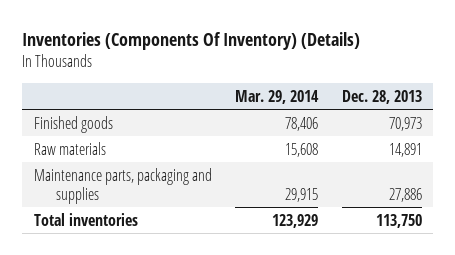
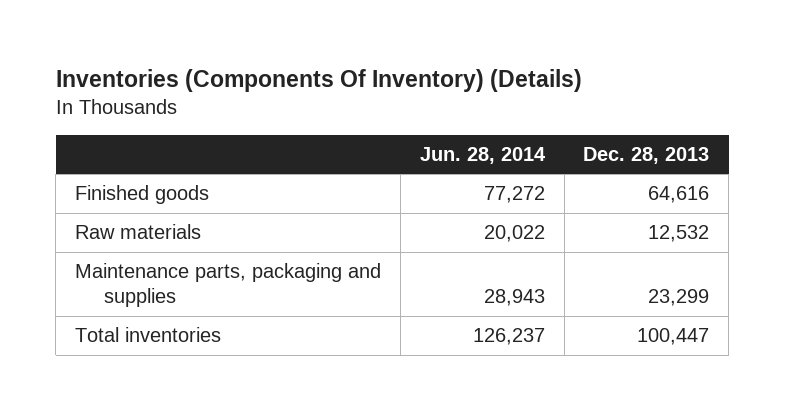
- | Mar. 29, 2014 | Dec. 28, 2013
+ | Jun. 28, 2014 | Dec. 28, 2013
- Finished goods | 78,406 | 70,973
- Raw materials | 15,608 | 14,891
- Maintenance parts, packaging and supplies | 29,915 | 27,886
- Total inventories | 123,929 | 113,750
+ Finished goods | 77,272 | 64,616
+ Raw materials | 20,022 | 12,532
+ Maintenance parts, packaging and supplies | 28,943 | 23,299
+ Total inventories | 126,237 | 100,447

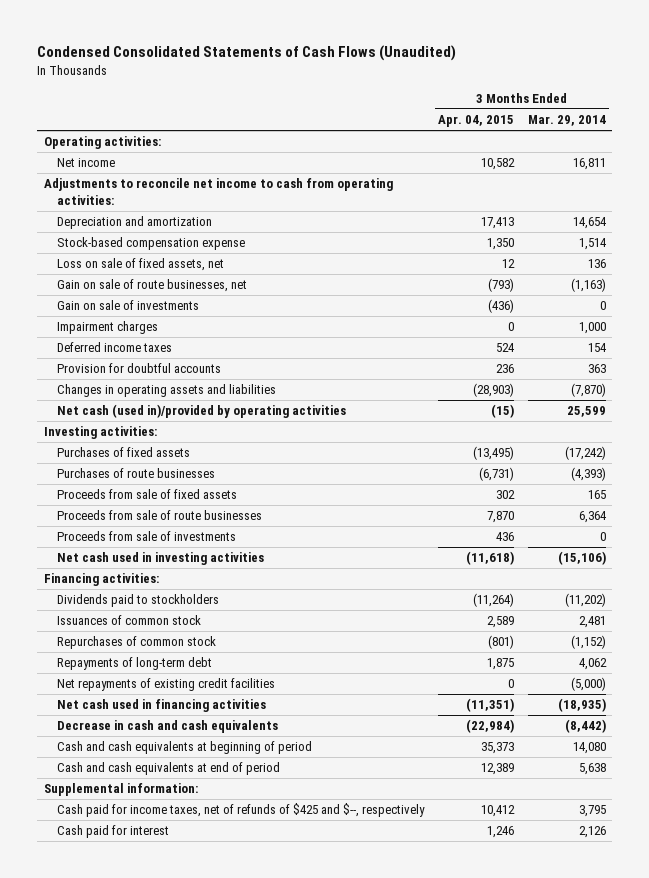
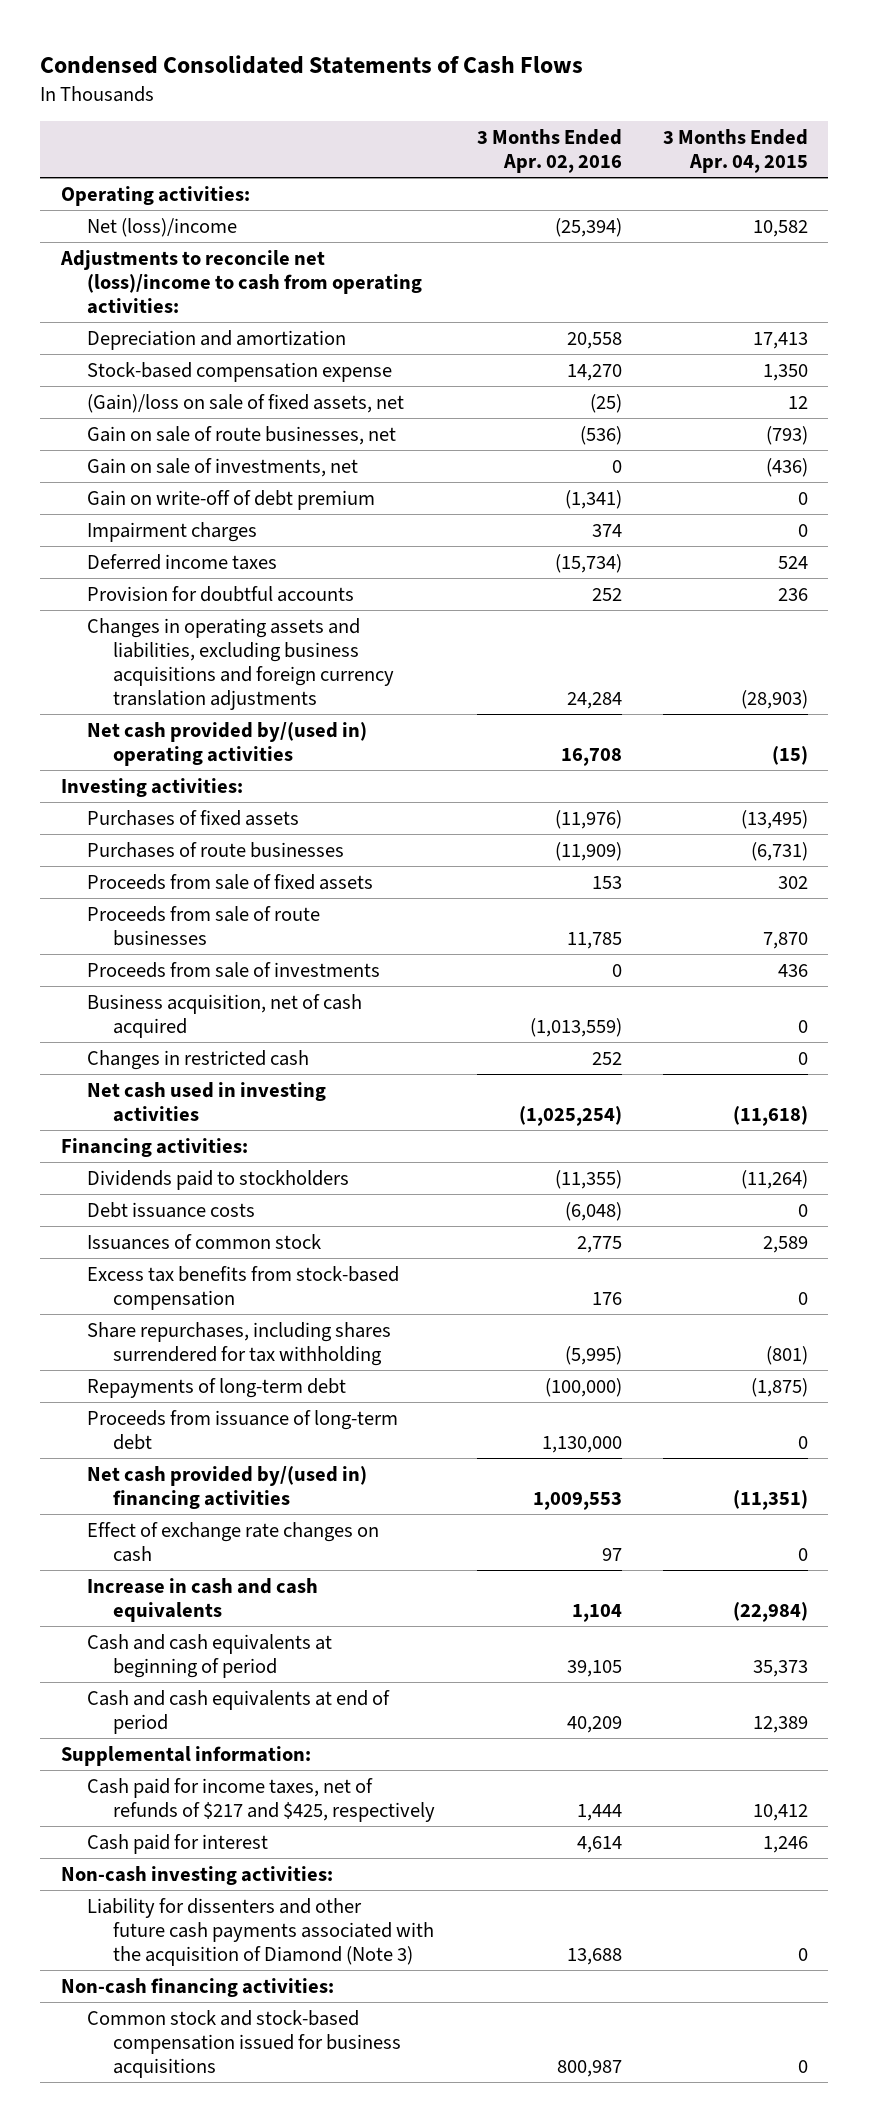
- Condensed Consolidated Statements of Cash Flows (Unaudited)
+ Condensed Consolidated Statements of Cash Flows
- | 3 Months Ended Apr. 04, 2015 | 3 Months Ended Mar. 29, 2014
+ | 3 Months Ended Apr. 02, 2016 | 3 Months Ended Apr. 04, 2015
- Net income | 10,582 | 16,811
- Adjustments to reconcile net income to cash from operating activities:
+ Net (loss)/income | (25,394) | 10,582
+ Adjustments to reconcile net (loss)/income to cash from operating activities:
- Loss on sale of fixed assets, net | 12 | 136
+ (Gain)/loss on sale of fixed assets, net | (25) | 12
- Gain on sale of investments | (436) | 0
+ Gain on sale of investments, net | 0 | (436)
+ Gain on write-off of debt premium | (1,341) | 0
- Changes in operating assets and liabilities | (28,903) | (7,870)
- Net cash (used in)/provided by operating activities | (15) | 25,599
+ Changes in operating assets and liabilities, excluding business acquisitions and foreign currency translation adjustments | 24,284 | (28,903)
+ Net cash provided by/(used in) operating activities | 16,708 | (15)
+ Business acquisition, net of cash acquired | (1,013,559) | 0
+ Changes in restricted cash | 252 | 0
+ Debt issuance costs | (6,048) | 0
- Repurchases of common stock | (801) | (1,152)
- Repayments of long-term debt | 1,875 | 4,062
- Net repayments of existing credit facilities | 0 | (5,000)
- Net cash used in financing activities | (11,351) | (18,935)
- Decrease in cash and cash equivalents | (22,984) | (8,442)
+ Excess tax benefits from stock-based compensation | 176 | 0
+ Share repurchases, including shares surrendered for tax withholding | (5,995) | (801)
+ Repayments of long-term debt | (100,000) | (1,875)
+ Proceeds from issuance of long-term debt | 1,130,000 | 0
+ Net cash provided by/(used in) financing activities | 1,009,553 | (11,351)
+ Effect of exchange rate changes on cash | 97 | 0
+ Increase in cash and cash equivalents | 1,104 | (22,984)
- Cash paid for income taxes, net of refunds of $425 and $--, respectively | 10,412 | 3,795
+ Cash paid for income taxes, net of refunds of $217 and $425, respectively | 1,444 | 10,412
+ Non-cash investing activities:
+ Liability for dissenters and other future cash payments associated with the acquisition of Diamond (Note 3) | 13,688 | 0
+ Non-cash financing activities:
+ Common stock and stock-based compensation issued for business acquisitions | 800,987 | 0

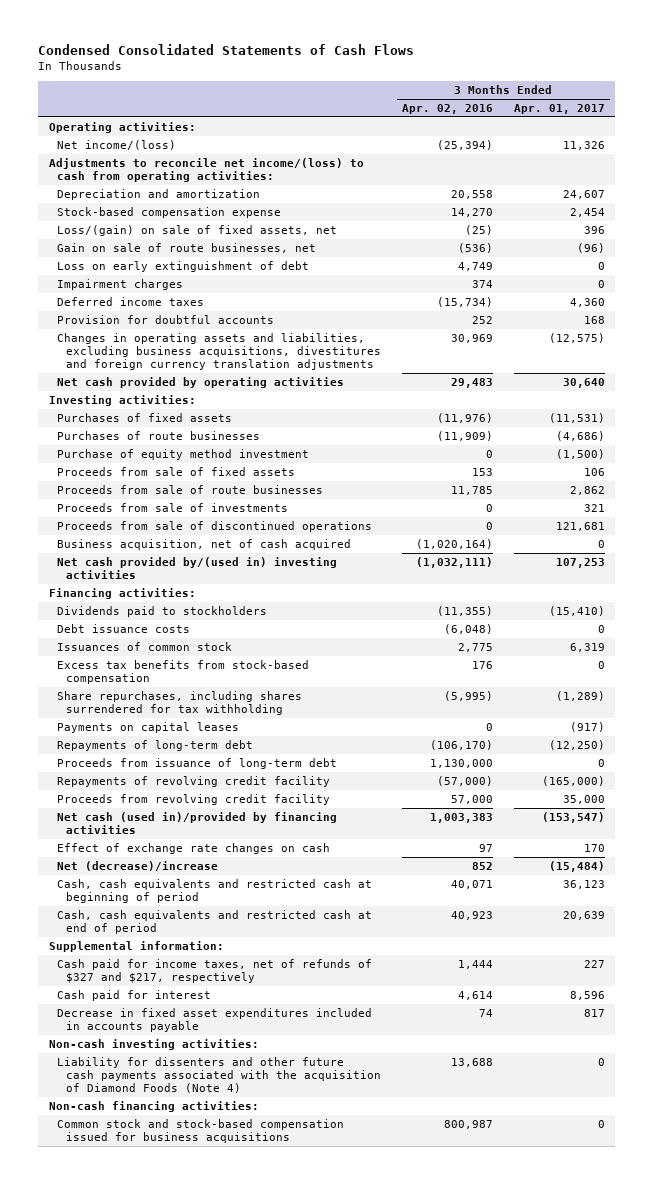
- | 3 Months Ended Apr. 02, 2016 | 3 Months Ended Apr. 04, 2015
+ | 3 Months Ended Apr. 02, 2016 | 3 Months Ended Apr. 01, 2017
- Net (loss)/income | (25,394) | 10,582
- Adjustments to reconcile net (loss)/income to cash from operating activities:
+ Net income/(loss) | (25,394) | 11,326
+ Adjustments to reconcile net income/(loss) to cash from operating activities:
- (Gain)/loss on sale of fixed assets, net | (25) | 12
+ Loss/(gain) on sale of fixed assets, net | (25) | 396
- Gain on sale of investments, net | 0 | (436)
- Gain on write-off of debt premium | (1,341) | 0
+ Loss on early extinguishment of debt | 4,749 | 0
- Changes in operating assets and liabilities, excluding business acquisitions and foreign currency translation adjustments | 24,284 | (28,903)
- Net cash provided by/(used in) operating activities | 16,708 | (15)
+ Changes in operating assets and liabilities, excluding business acquisitions, divestitures and foreign currency translation adjustments | 30,969 | (12,575)
+ Net cash provided by operating activities | 29,483 | 30,640
+ Purchase of equity method investment | 0 | (1,500)
- Business acquisition, net of cash acquired | (1,013,559) | 0
- Changes in restricted cash | 252 | 0
- Net cash used in investing activities | (1,025,254) | (11,618)
+ Proceeds from sale of discontinued operations | 0 | 121,681
+ Business acquisition, net of cash acquired | (1,020,164) | 0
+ Net cash provided by/(used in) investing activities | (1,032,111) | 107,253
- Repayments of long-term debt | (100,000) | (1,875)
+ Payments on capital leases | 0 | (917)
+ Repayments of long-term debt | (106,170) | (12,250)
- Net cash provided by/(used in) financing activities | 1,009,553 | (11,351)
+ Repayments of revolving credit facility | (57,000) | (165,000)
+ Proceeds from revolving credit facility | 57,000 | 35,000
+ Net cash (used in)/provided by financing activities | 1,003,383 | (153,547)
- Increase in cash and cash equivalents | 1,104 | (22,984)
- Cash and cash equivalents at beginning of period | 39,105 | 35,373
- Cash and cash equivalents at end of period | 40,209 | 12,389
+ Net (decrease)/increase | 852 | (15,484)
+ Cash, cash equivalents and restricted cash at beginning of period | 40,071 | 36,123
+ Cash, cash equivalents and restricted cash at end of period | 40,923 | 20,639
- Cash paid for income taxes, net of refunds of $217 and $425, respectively | 1,444 | 10,412
+ Cash paid for income taxes, net of refunds of $327 and $217, respectively | 1,444 | 227
+ Decrease in fixed asset expenditures included in accounts payable | 74 | 817
- Liability for dissenters and other future cash payments associated with the acquisition of Diamond (Note 3) | 13,688 | 0
+ Liability for dissenters and other future cash payments associated with the acquisition of Diamond Foods (Note 4) | 13,688 | 0

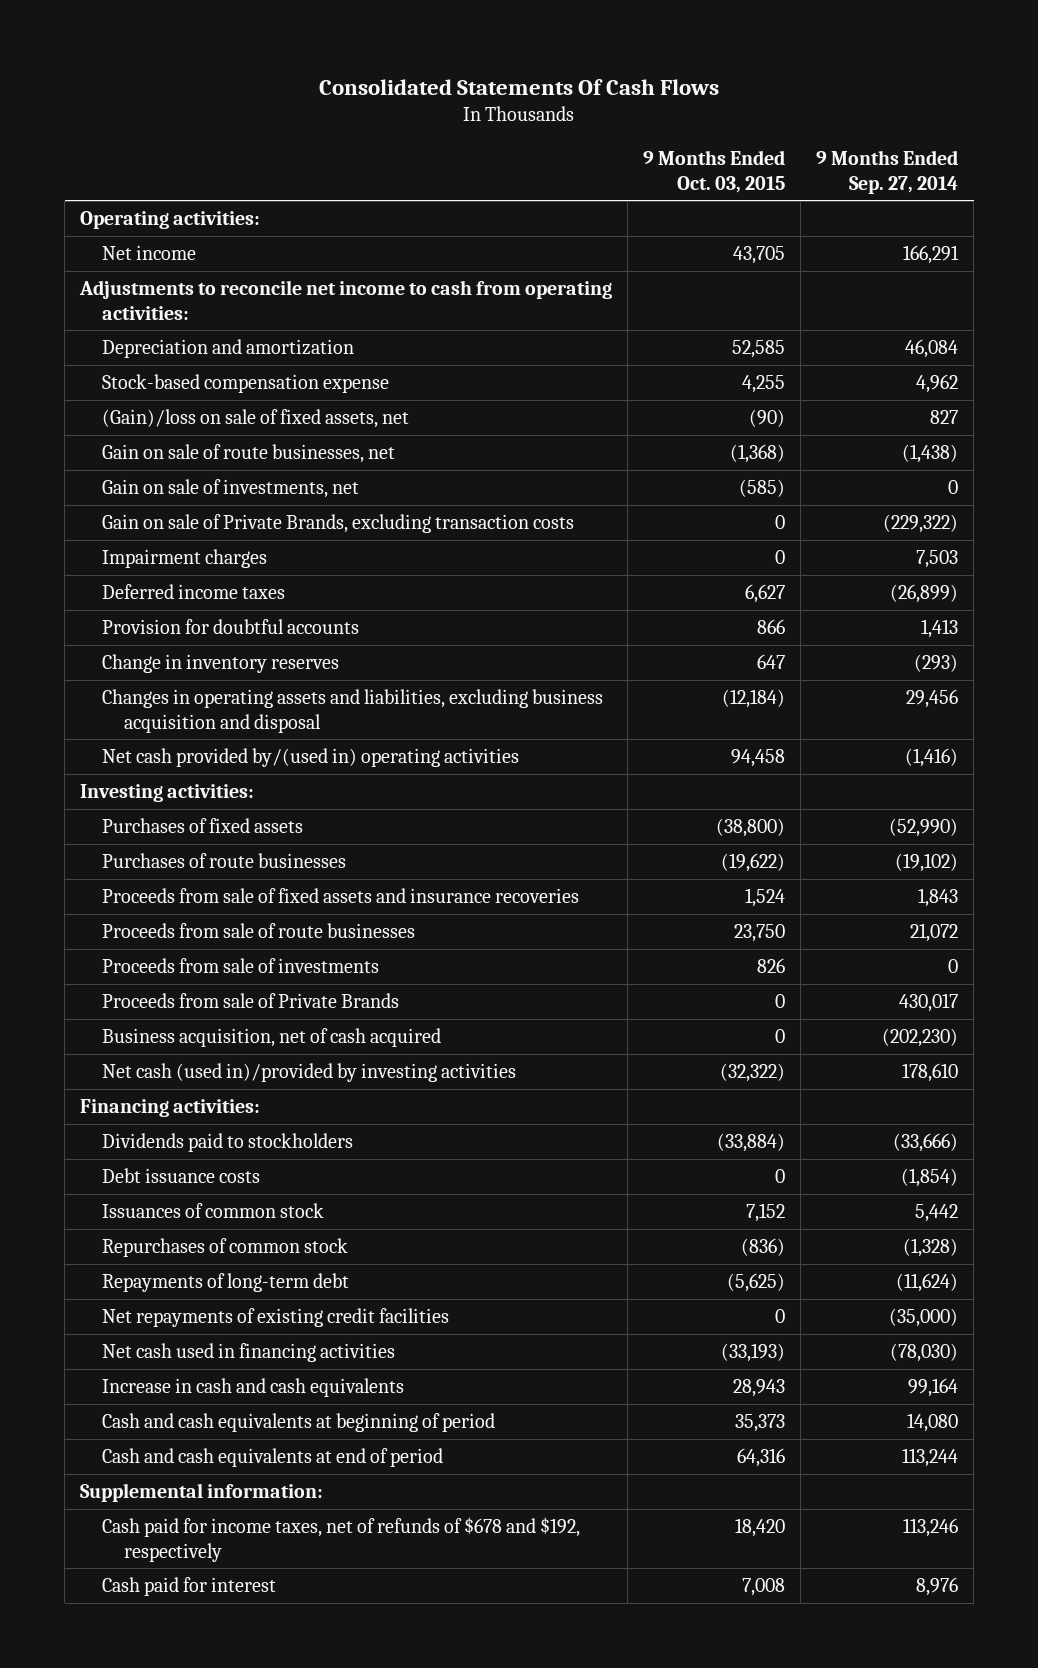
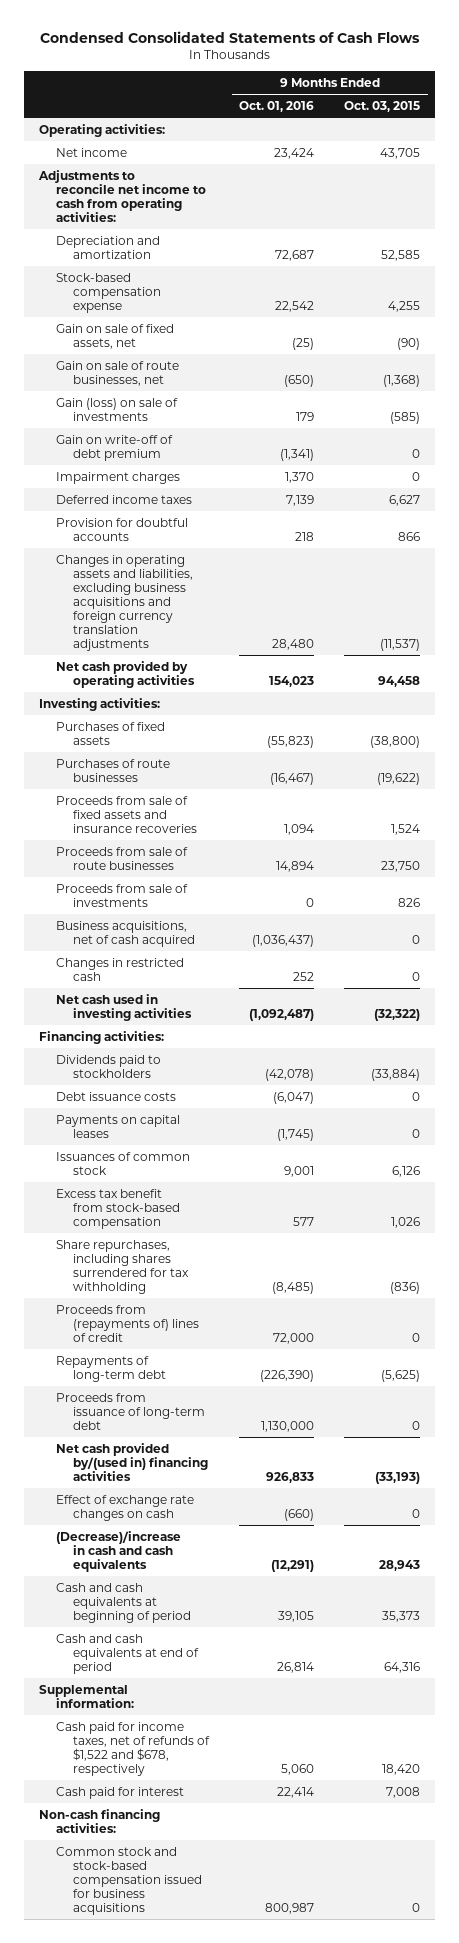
- Consolidated Statements Of Cash Flows
+ Condensed Consolidated Statements of Cash Flows
- | 9 Months Ended Oct. 03, 2015 | 9 Months Ended Sep. 27, 2014
+ | 9 Months Ended Oct. 01, 2016 | 9 Months Ended Oct. 03, 2015
- (Gain)/loss on sale of fixed assets, net | (90) | 827
+ Gain on sale of fixed assets, net | (25) | (90)
- Gain on sale of investments, net | (585) | 0
- Gain on sale of Private Brands, excluding transaction costs | 0 | (229,322)
+ Gain (loss) on sale of investments | 179 | (585)
+ Gain on write-off of debt premium | (1,341) | 0
- Change in inventory reserves | 647 | (293)
- Changes in operating assets and liabilities, excluding business acquisition and disposal | (12,184) | 29,456
- Net cash provided by/(used in) operating activities | 94,458 | (1,416)
+ Changes in operating assets and liabilities, excluding business acquisitions and foreign currency translation adjustments | 28,480 | (11,537)
+ Net cash provided by operating activities | 154,023 | 94,458
- Proceeds from sale of Private Brands | 0 | 430,017
- Business acquisition, net of cash acquired | 0 | (202,230)
- Net cash (used in)/provided by investing activities | (32,322) | 178,610
+ Business acquisitions, net of cash acquired | (1,036,437) | 0
+ Changes in restricted cash | 252 | 0
+ Net cash used in investing activities | (1,092,487) | (32,322)
- Issuances of common stock | 7,152 | 5,442
- Repurchases of common stock | (836) | (1,328)
+ Payments on capital leases | (1,745) | 0
+ Issuances of common stock | 9,001 | 6,126
+ Excess tax benefit from stock-based compensation | 577 | 1,026
+ Share repurchases, including shares surrendered for tax withholding | (8,485) | (836)
+ Proceeds from (repayments of) lines of credit | 72,000 | 0
- Net repayments of existing credit facilities | 0 | (35,000)
- Net cash used in financing activities | (33,193) | (78,030)
- Increase in cash and cash equivalents | 28,943 | 99,164
+ Proceeds from issuance of long-term debt | 1,130,000 | 0
+ Net cash provided by/(used in) financing activities | 926,833 | (33,193)
+ Effect of exchange rate changes on cash | (660) | 0
+ (Decrease)/increase in cash and cash equivalents | (12,291) | 28,943
- Cash paid for income taxes, net of refunds of $678 and $192, respectively | 18,420 | 113,246
+ Cash paid for income taxes, net of refunds of $1,522 and $678, respectively | 5,060 | 18,420
+ Non-cash financing activities:
+ Common stock and stock-based compensation issued for business acquisitions | 800,987 | 0

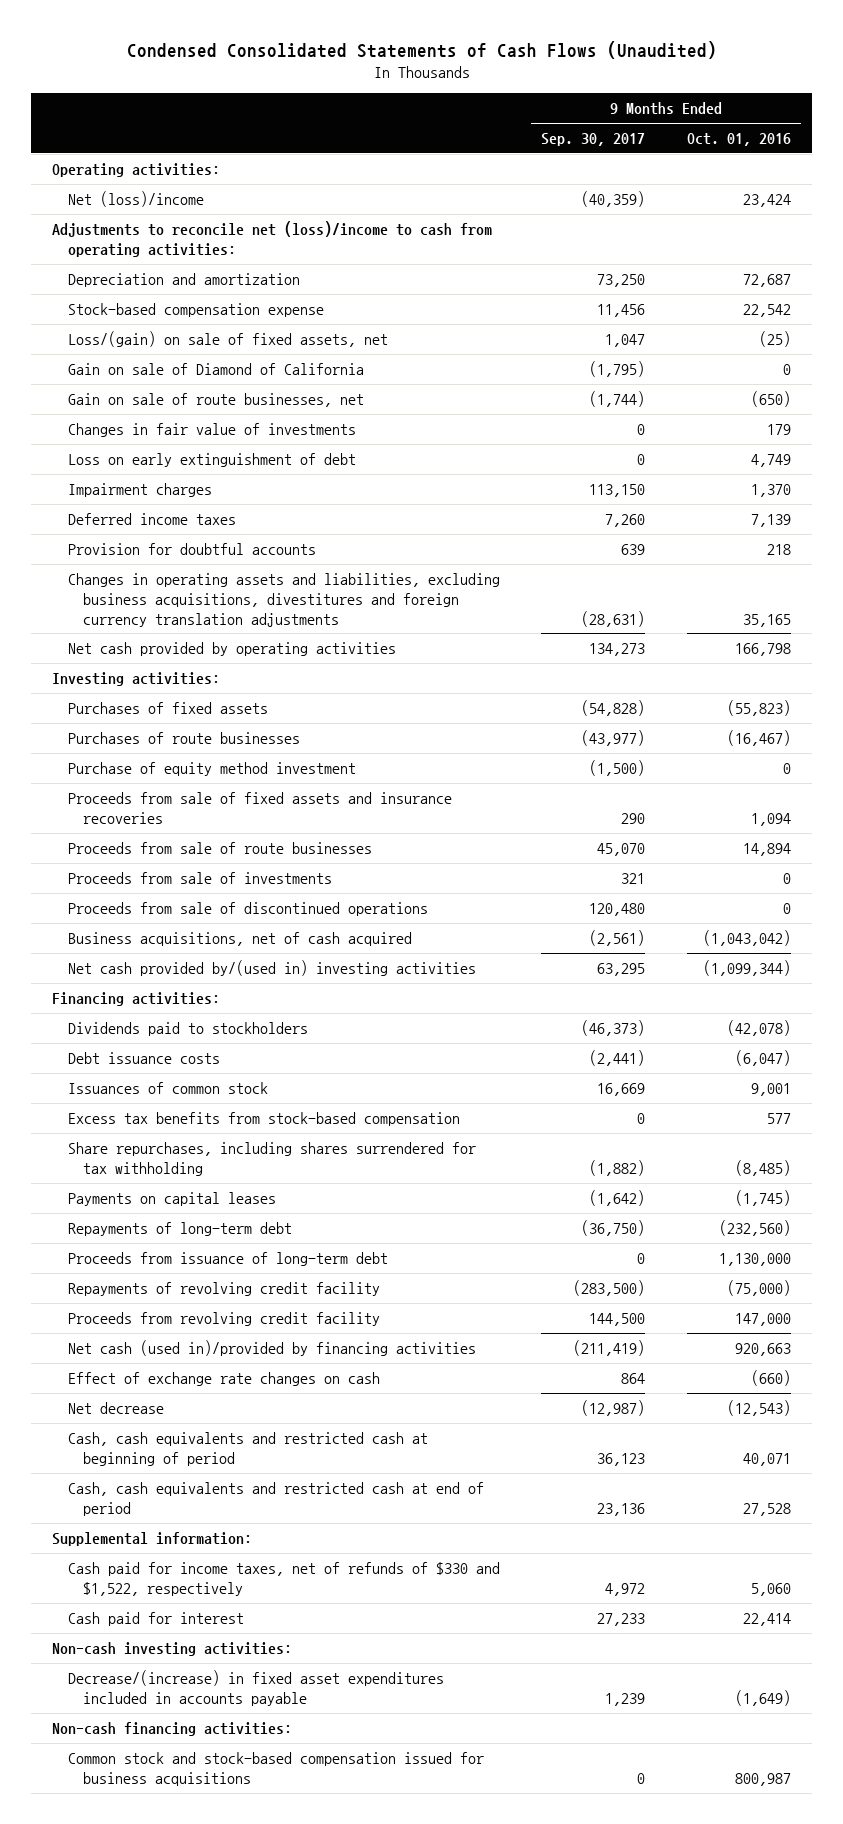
- Condensed Consolidated Statements of Cash Flows
+ Condensed Consolidated Statements of Cash Flows (Unaudited)
- | 9 Months Ended Oct. 01, 2016 | 9 Months Ended Oct. 03, 2015
+ | 9 Months Ended Sep. 30, 2017 | 9 Months Ended Oct. 01, 2016
- Net income | 23,424 | 43,705
- Adjustments to reconcile net income to cash from operating activities:
+ Net (loss)/income | (40,359) | 23,424
+ Adjustments to reconcile net (loss)/income to cash from operating activities:
- Gain on sale of fixed assets, net | (25) | (90)
+ Loss/(gain) on sale of fixed assets, net | 1,047 | (25)
+ Gain on sale of Diamond of California | (1,795) | 0
- Gain (loss) on sale of investments | 179 | (585)
- Gain on write-off of debt premium | (1,341) | 0
+ Changes in fair value of investments | 0 | 179
+ Loss on early extinguishment of debt | 0 | 4,749
- Changes in operating assets and liabilities, excluding business acquisitions and foreign currency translation adjustments | 28,480 | (11,537)
- Net cash provided by operating activities | 154,023 | 94,458
+ Changes in operating assets and liabilities, excluding business acquisitions, divestitures and foreign currency translation adjustments | (28,631) | 35,165
+ Net cash provided by operating activities | 134,273 | 166,798
+ Purchase of equity method investment | (1,500) | 0
- Business acquisitions, net of cash acquired | (1,036,437) | 0
- Changes in restricted cash | 252 | 0
- Net cash used in investing activities | (1,092,487) | (32,322)
+ Proceeds from sale of discontinued operations | 120,480 | 0
+ Business acquisitions, net of cash acquired | (2,561) | (1,043,042)
+ Net cash provided by/(used in) investing activities | 63,295 | (1,099,344)
- Excess tax benefit from stock-based compensation | 577 | 1,026
+ Excess tax benefits from stock-based compensation | 0 | 577
- Proceeds from (repayments of) lines of credit | 72,000 | 0
- Repayments of long-term debt | (226,390) | (5,625)
moved down: Payments on capital leases | (1,642) | (1,745)
+ Repayments of long-term debt | (36,750) | (232,560)
- Net cash provided by/(used in) financing activities | 926,833 | (33,193)
+ Repayments of revolving credit facility | (283,500) | (75,000)
+ Proceeds from revolving credit facility | 144,500 | 147,000
+ Net cash (used in)/provided by financing activities | (211,419) | 920,663
- (Decrease)/increase in cash and cash equivalents | (12,291) | 28,943
- Cash and cash equivalents at beginning of period | 39,105 | 35,373
- Cash and cash equivalents at end of period | 26,814 | 64,316
+ Net decrease | (12,987) | (12,543)
+ Cash, cash equivalents and restricted cash at beginning of period | 36,123 | 40,071
+ Cash, cash equivalents and restricted cash at end of period | 23,136 | 27,528
- Cash paid for income taxes, net of refunds of $1,522 and $678, respectively | 5,060 | 18,420
+ Cash paid for income taxes, net of refunds of $330 and $1,522, respectively | 4,972 | 5,060
+ Non-cash investing activities:
+ Decrease/(increase) in fixed asset expenditures included in accounts payable | 1,239 | (1,649)

